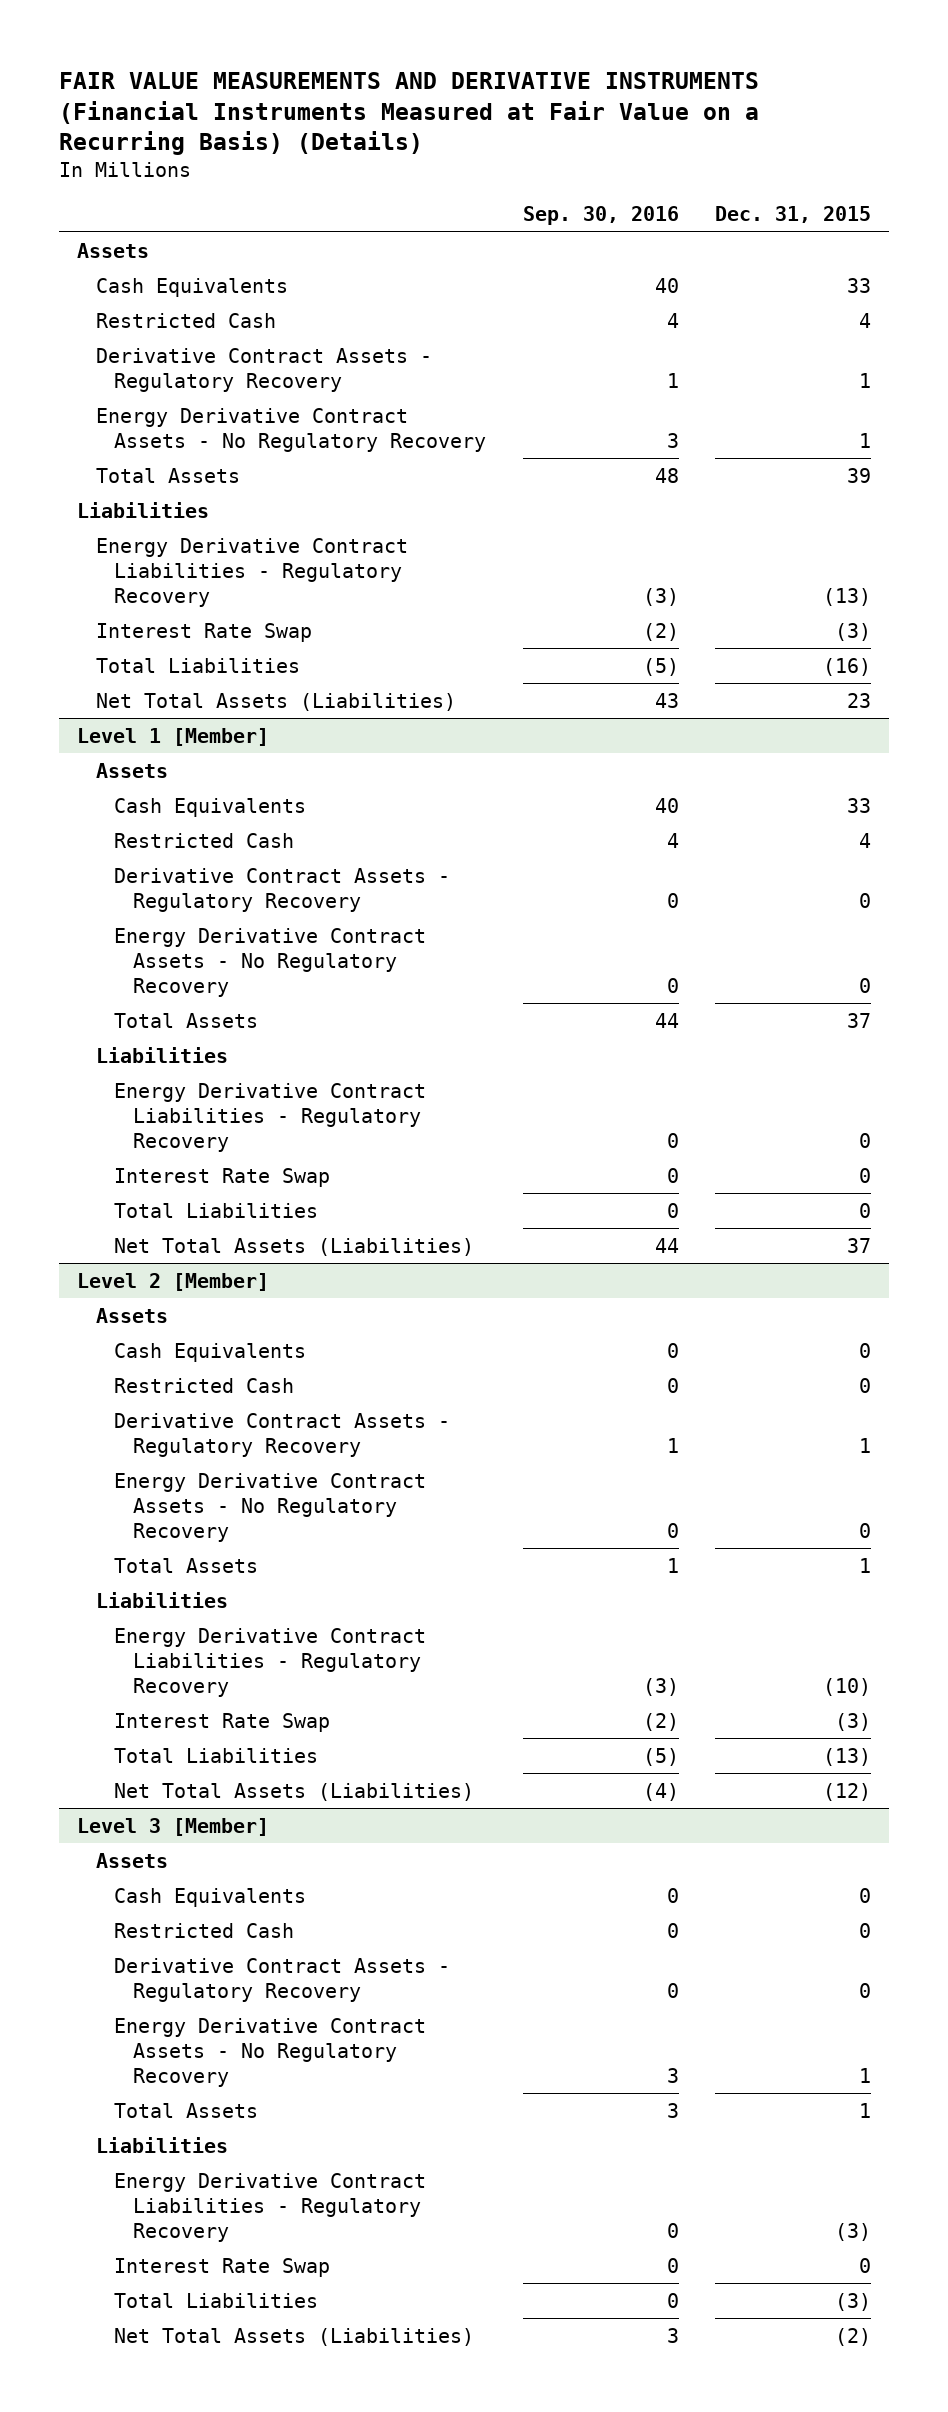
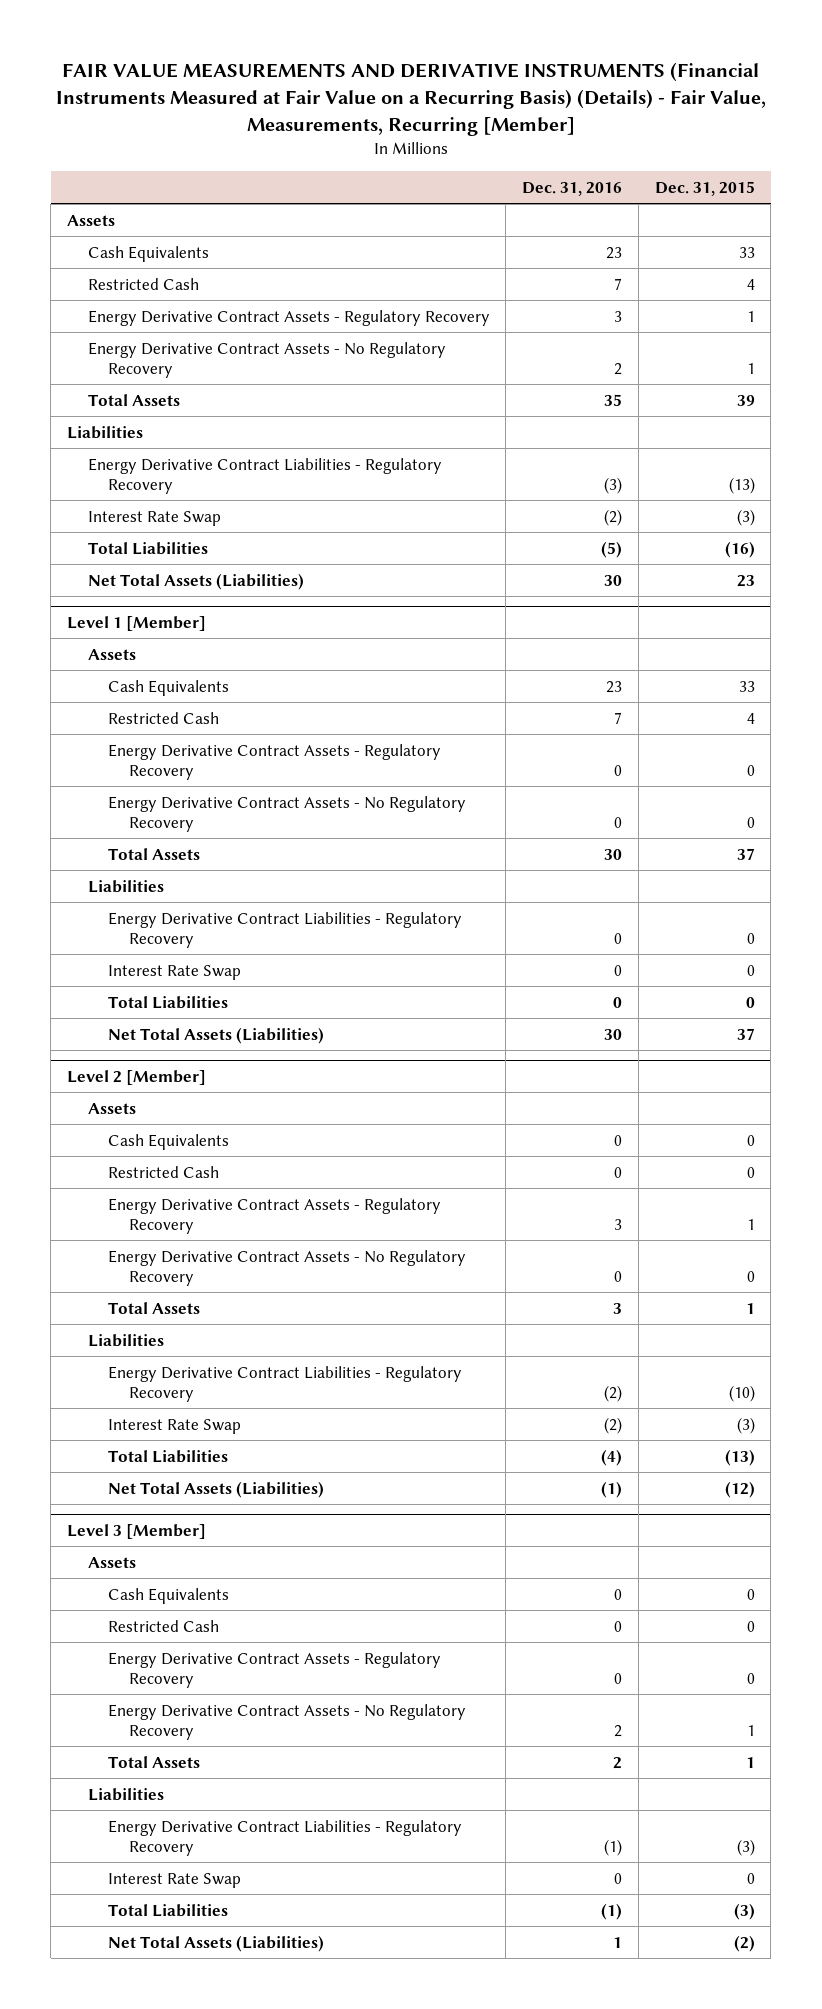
- FAIR VALUE MEASUREMENTS AND DERIVATIVE INSTRUMENTS (Financial Instruments Measured at Fair Value on a Recurring Basis) (Details)
+ FAIR VALUE MEASUREMENTS AND DERIVATIVE INSTRUMENTS (Financial Instruments Measured at Fair Value on a Recurring Basis) (Details) - Fair Value, Measurements, Recurring [Member]
- | Sep. 30, 2016 | Dec. 31, 2015
+ | Dec. 31, 2016 | Dec. 31, 2015
- Derivative Contract Assets - Regulatory Recovery | 1 | 1
+ Energy Derivative Contract Assets - Regulatory Recovery | 3 | 1
@ Level 1 [Member]
- Derivative Contract Assets - Regulatory Recovery | 0 | 0
+ Energy Derivative Contract Assets - Regulatory Recovery | 0 | 0
@ Level 2 [Member]
- Derivative Contract Assets - Regulatory Recovery | 1 | 1
+ Energy Derivative Contract Assets - Regulatory Recovery | 3 | 1
@ Level 3 [Member]
- Derivative Contract Assets - Regulatory Recovery | 0 | 0
+ Energy Derivative Contract Assets - Regulatory Recovery | 0 | 0

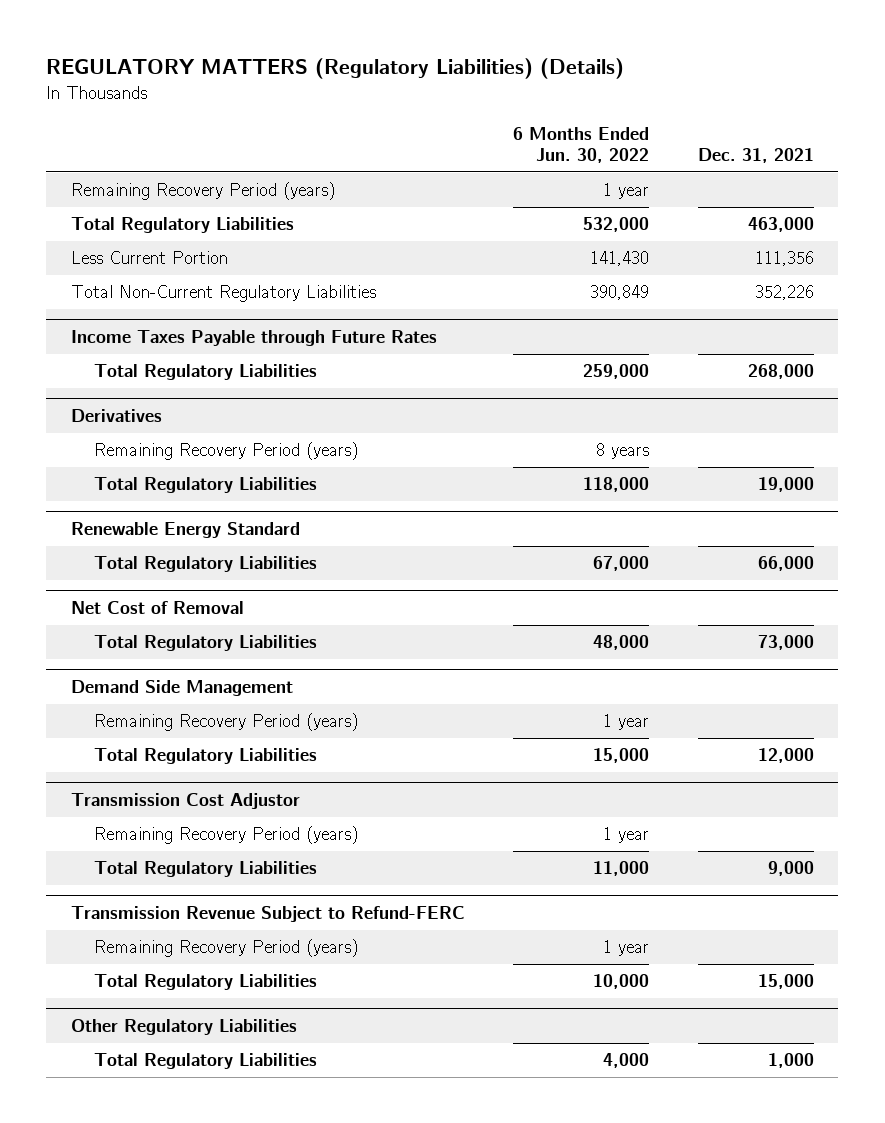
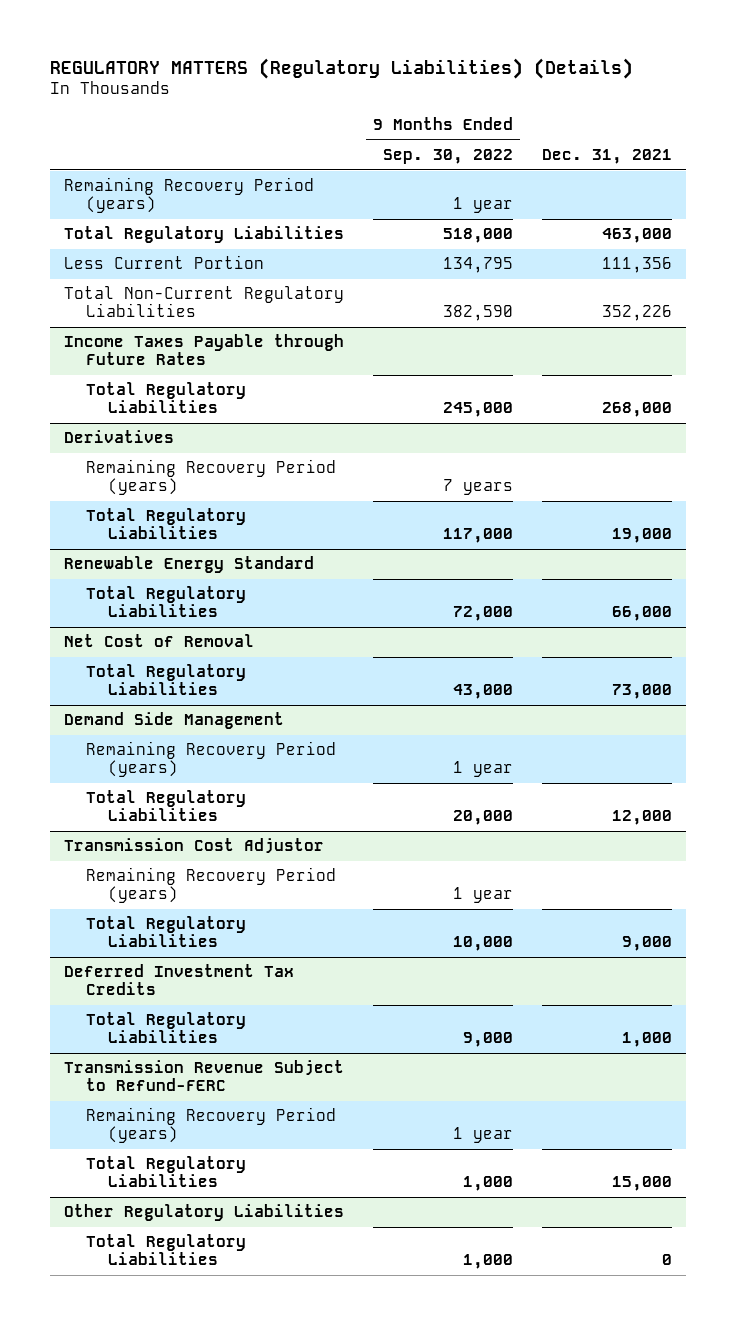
- | 6 Months Ended Jun. 30, 2022 | Dec. 31, 2021
+ | 9 Months Ended Sep. 30, 2022 | Dec. 31, 2021
+ Deferred Investment Tax Credits
+ Total Regulatory Liabilities | 9,000 | 1,000
@ Other Regulatory Liabilities
- Total Regulatory Liabilities | 4,000 | 1,000
+ Total Regulatory Liabilities | 1,000 | 0

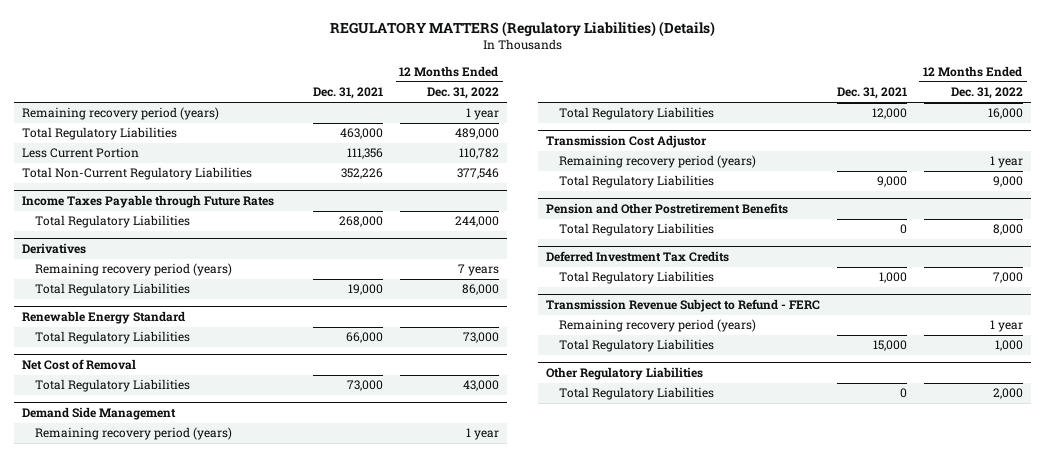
- | 9 Months Ended Sep. 30, 2022 | Dec. 31, 2021
+ | Dec. 31, 2021 | 12 Months Ended Dec. 31, 2022
- Remaining Recovery Period (years) | 1 year |
+ Remaining recovery period (years) | | 1 year
@ Derivatives
- Remaining Recovery Period (years) | 7 years |
+ Remaining recovery period (years) | | 7 years
@ Demand Side Management
- Remaining Recovery Period (years) | 1 year |
+ Remaining recovery period (years) | | 1 year
@ Transmission Cost Adjustor
- Remaining Recovery Period (years) | 1 year |
+ Remaining recovery period (years) | | 1 year
+ Pension and Other Postretirement Benefits
+ Total Regulatory Liabilities | 0 | 8,000
- Transmission Revenue Subject to Refund-FERC
- Remaining Recovery Period (years) | 1 year |
+ Transmission Revenue Subject to Refund - FERC
+ Remaining recovery period (years) | | 1 year

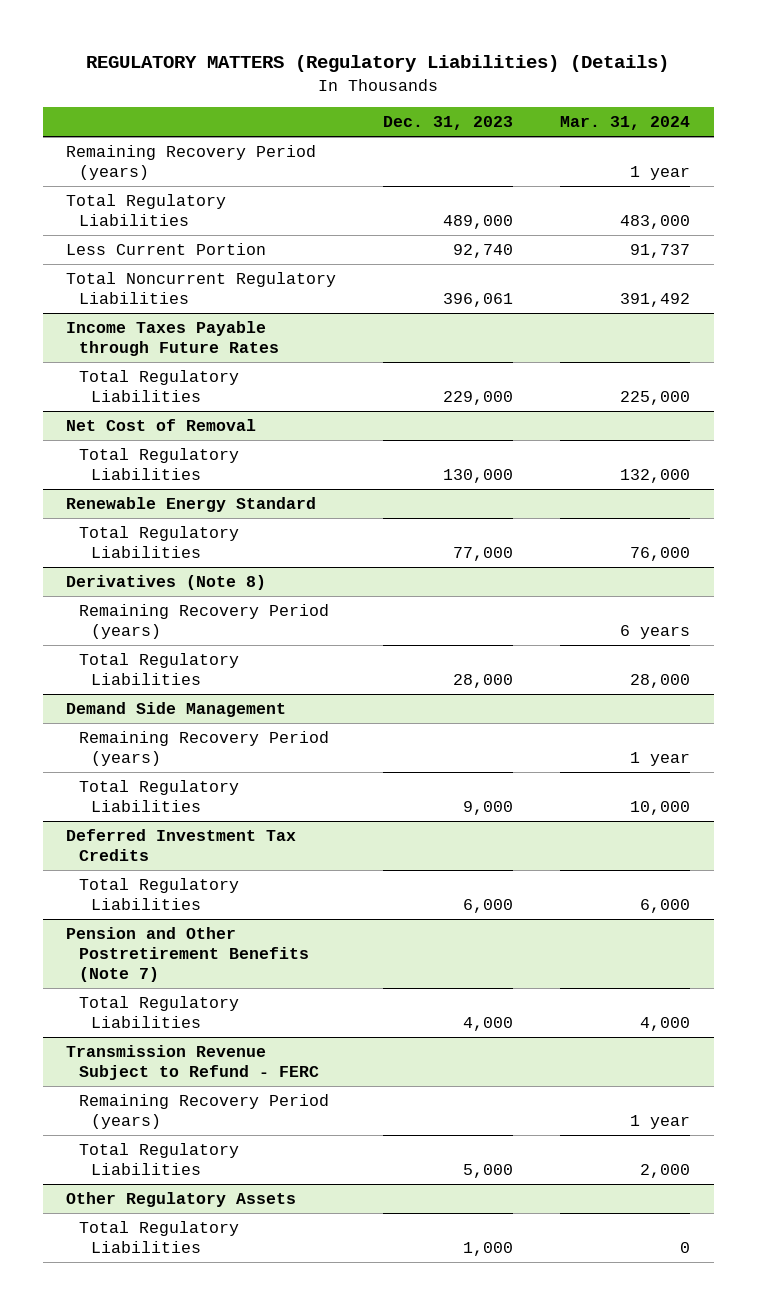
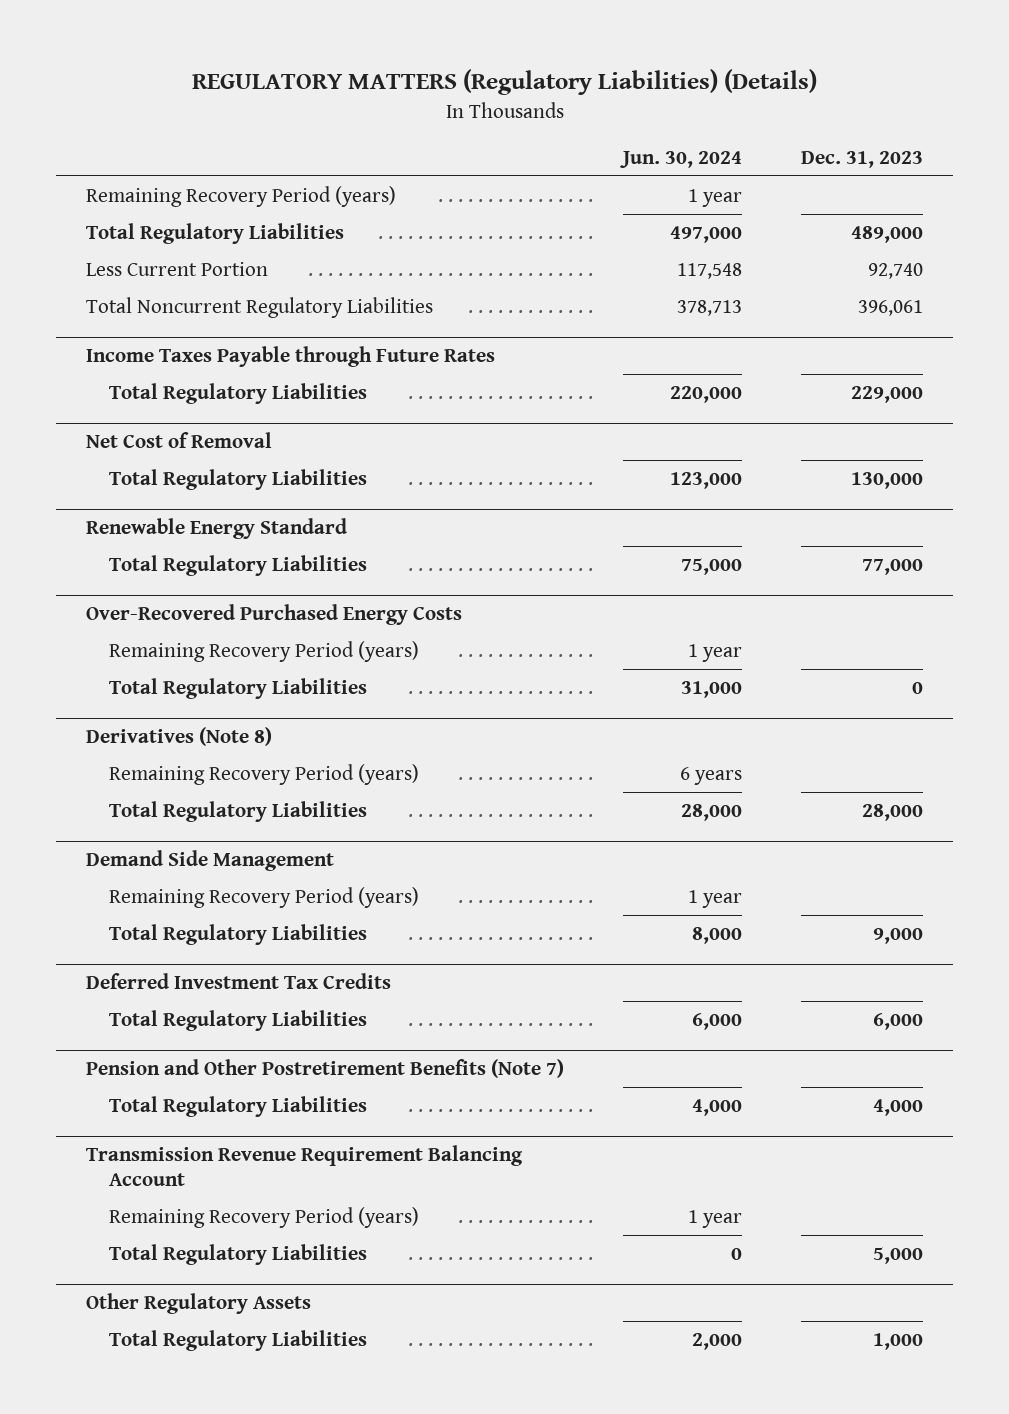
- | Dec. 31, 2023 | Mar. 31, 2024
+ | Jun. 30, 2024 | Dec. 31, 2023
+ Over-Recovered Purchased Energy Costs
+ Remaining Recovery Period (years) | 1 year |
+ Total Regulatory Liabilities | 31,000 | 0
- Transmission Revenue Subject to Refund - FERC
+ Transmission Revenue Requirement Balancing Account

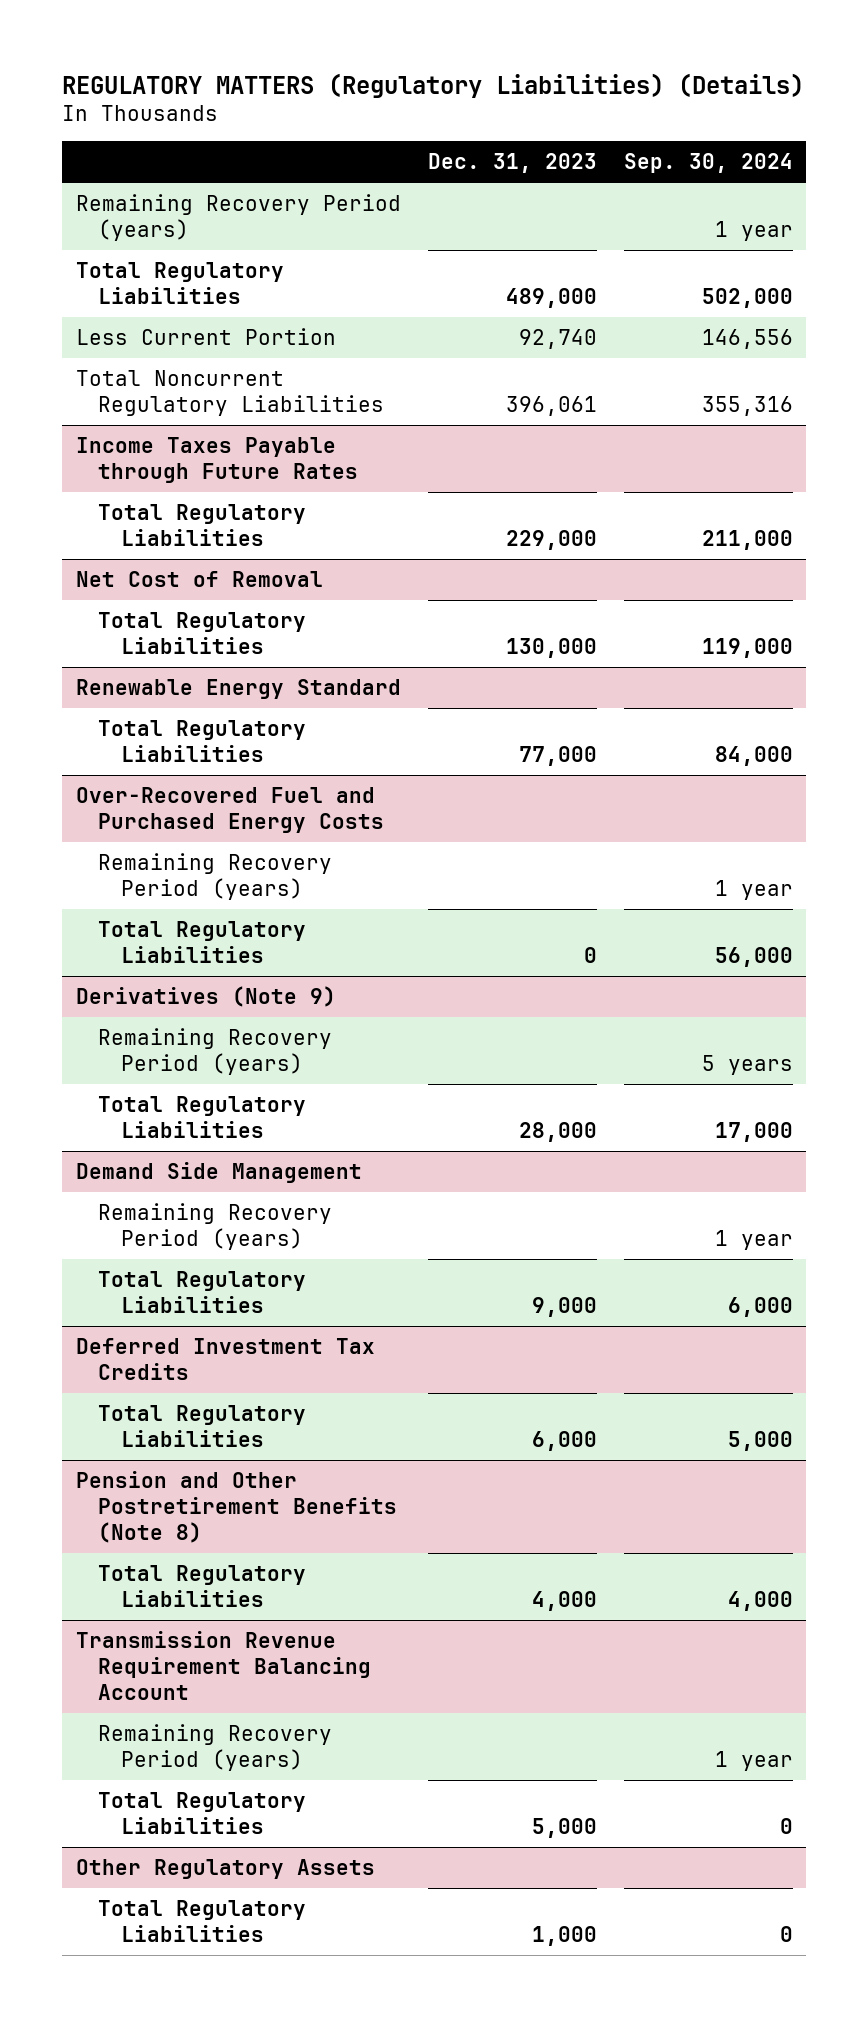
- | Jun. 30, 2024 | Dec. 31, 2023
+ | Dec. 31, 2023 | Sep. 30, 2024
- Over-Recovered Purchased Energy Costs
+ Over-Recovered Fuel and Purchased Energy Costs
- Derivatives (Note 8)
+ Derivatives (Note 9)
- Pension and Other Postretirement Benefits (Note 7)
+ Pension and Other Postretirement Benefits (Note 8)

